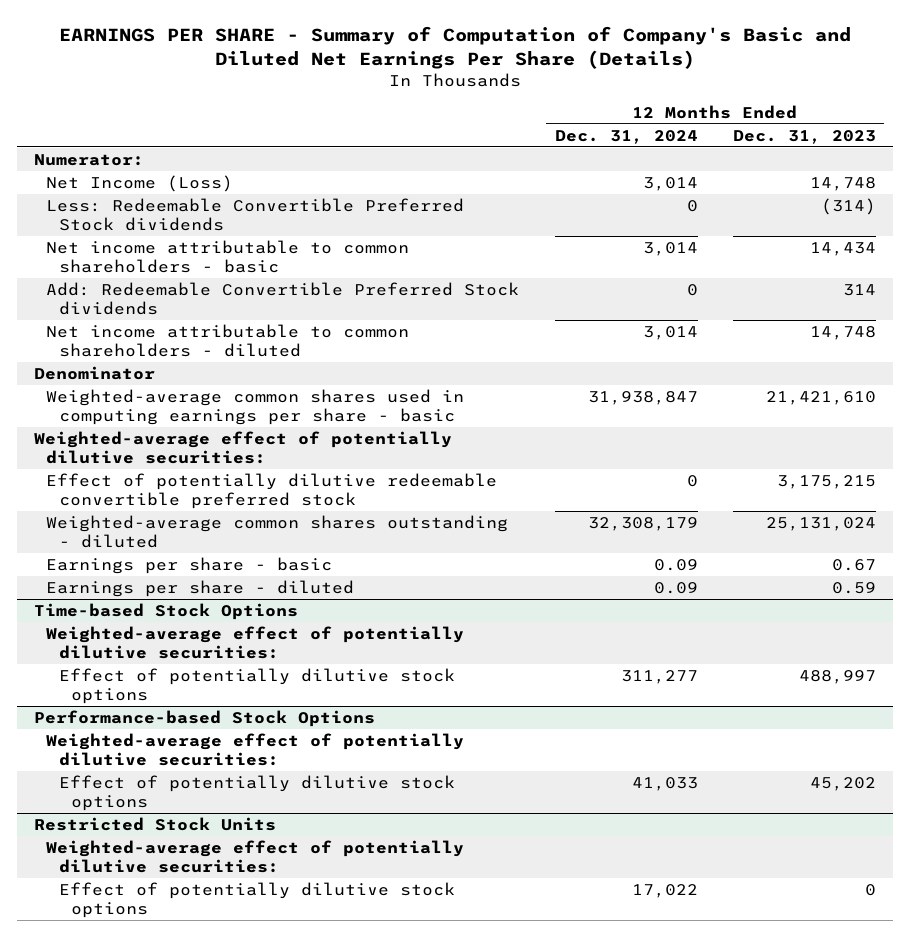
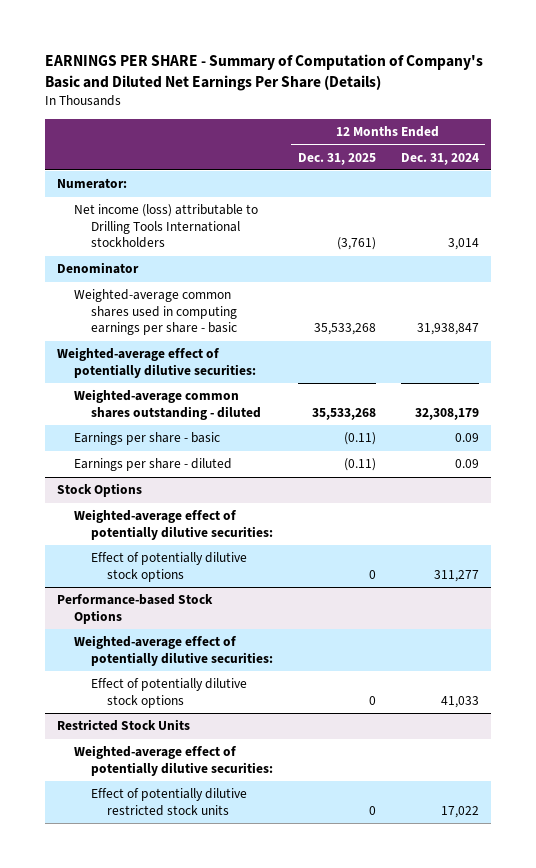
- | 12 Months Ended Dec. 31, 2024 | 12 Months Ended Dec. 31, 2023
+ | 12 Months Ended Dec. 31, 2025 | 12 Months Ended Dec. 31, 2024
- Net Income (Loss) | 3,014 | 14,748
- Less: Redeemable Convertible Preferred Stock dividends | 0 | (314)
- Net income attributable to common shareholders - basic | 3,014 | 14,434
- Add: Redeemable Convertible Preferred Stock dividends | 0 | 314
- Net income attributable to common shareholders - diluted | 3,014 | 14,748
+ Net income (loss) attributable to Drilling Tools International stockholders | (3,761) | 3,014
- Effect of potentially dilutive redeemable convertible preferred stock | 0 | 3,175,215
- Time-based Stock Options
+ Stock Options
@ Restricted Stock Units
- Effect of potentially dilutive stock options | 17,022 | 0
+ Effect of potentially dilutive restricted stock units | 0 | 17,022

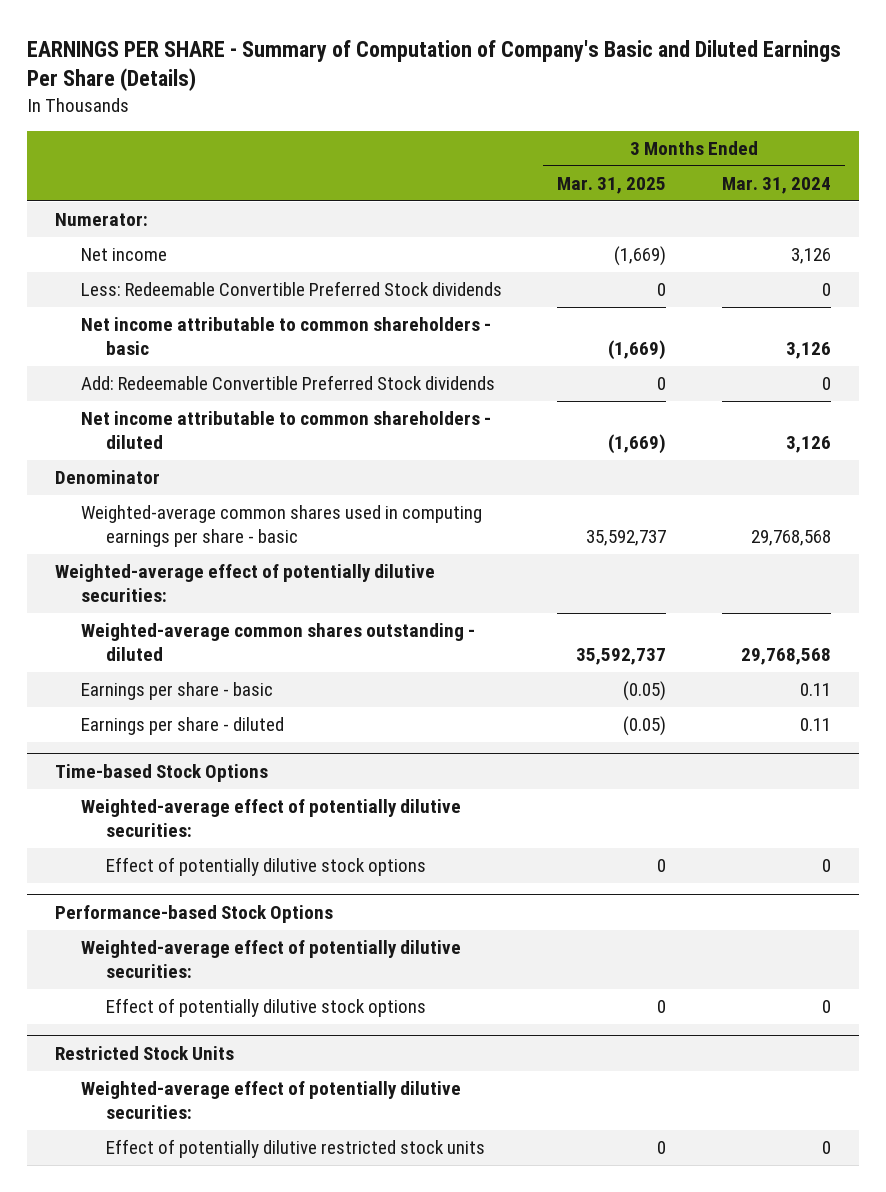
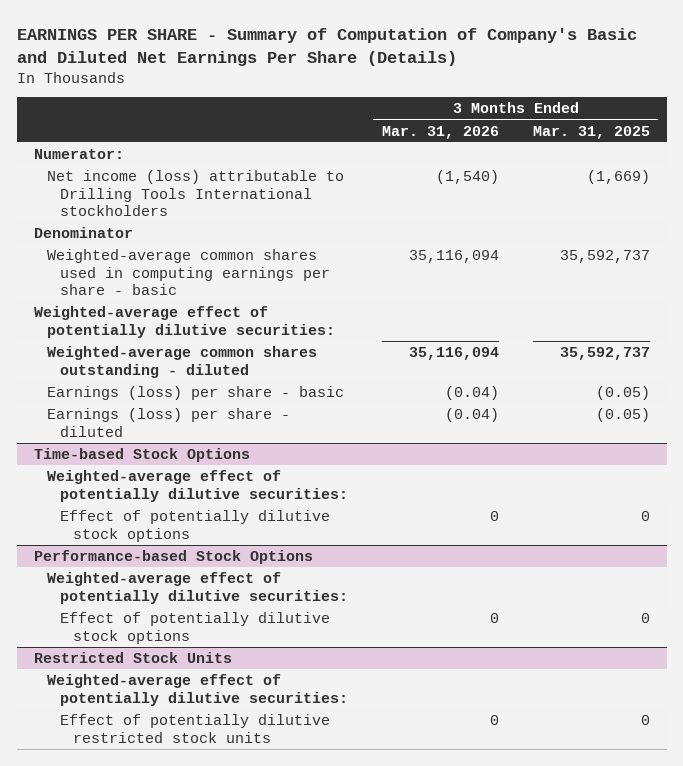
- EARNINGS PER SHARE - Summary of Computation of Company's Basic and Diluted Earnings Per Share (Details)
+ EARNINGS PER SHARE - Summary of Computation of Company's Basic and Diluted Net Earnings Per Share (Details)
- | 3 Months Ended Mar. 31, 2025 | 3 Months Ended Mar. 31, 2024
+ | 3 Months Ended Mar. 31, 2026 | 3 Months Ended Mar. 31, 2025
- Net income | (1,669) | 3,126
- Less: Redeemable Convertible Preferred Stock dividends | 0 | 0
- Net income attributable to common shareholders - basic | (1,669) | 3,126
- Add: Redeemable Convertible Preferred Stock dividends | 0 | 0
- Net income attributable to common shareholders - diluted | (1,669) | 3,126
+ Net income (loss) attributable to Drilling Tools International stockholders | (1,540) | (1,669)
- Earnings per share - basic | (0.05) | 0.11
- Earnings per share - diluted | (0.05) | 0.11
+ Earnings (loss) per share - basic | (0.04) | (0.05)
+ Earnings (loss) per share - diluted | (0.04) | (0.05)

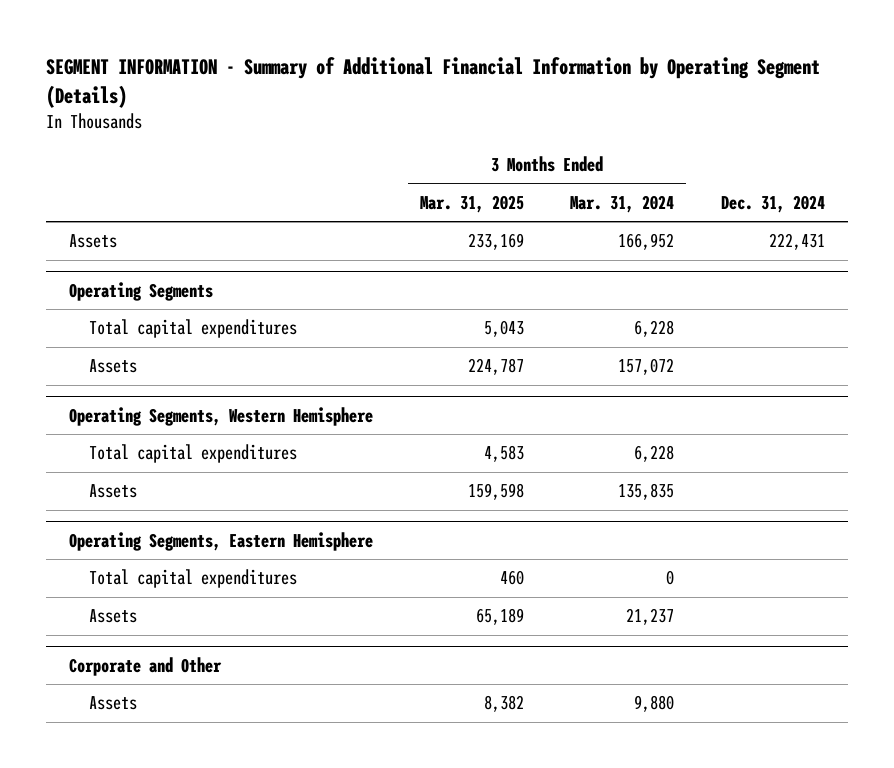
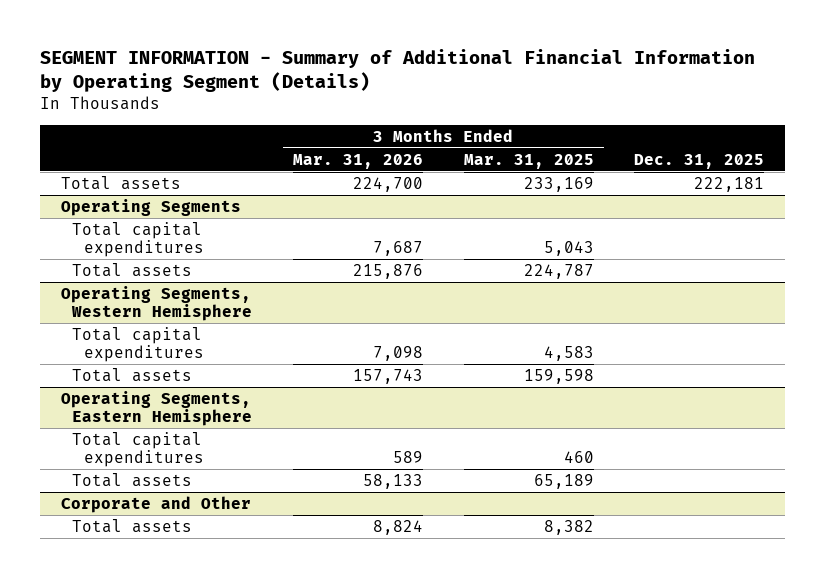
- | 3 Months Ended Mar. 31, 2025 | 3 Months Ended Mar. 31, 2024 | Dec. 31, 2024
+ | 3 Months Ended Mar. 31, 2026 | 3 Months Ended Mar. 31, 2025 | Dec. 31, 2025
- Assets | 233,169 | 166,952 | 222,431
+ Total assets | 224,700 | 233,169 | 222,181
@ Operating Segments
- Assets | 224,787 | 157,072 |
+ Total assets | 215,876 | 224,787 |
@ Operating Segments, Western Hemisphere
- Assets | 159,598 | 135,835 |
+ Total assets | 157,743 | 159,598 |
@ Operating Segments, Eastern Hemisphere
- Assets | 65,189 | 21,237 |
+ Total assets | 58,133 | 65,189 |
@ Corporate and Other
- Assets | 8,382 | 9,880 |
+ Total assets | 8,824 | 8,382 |

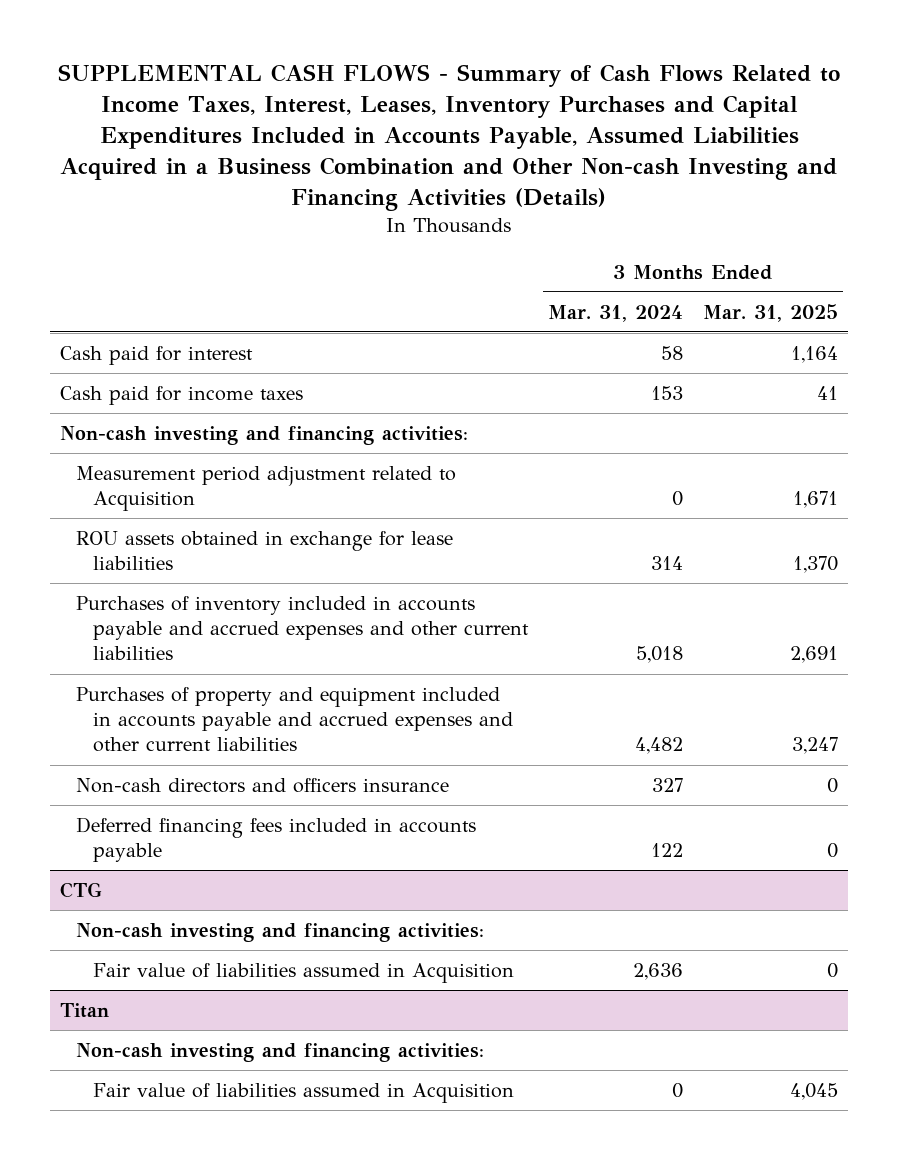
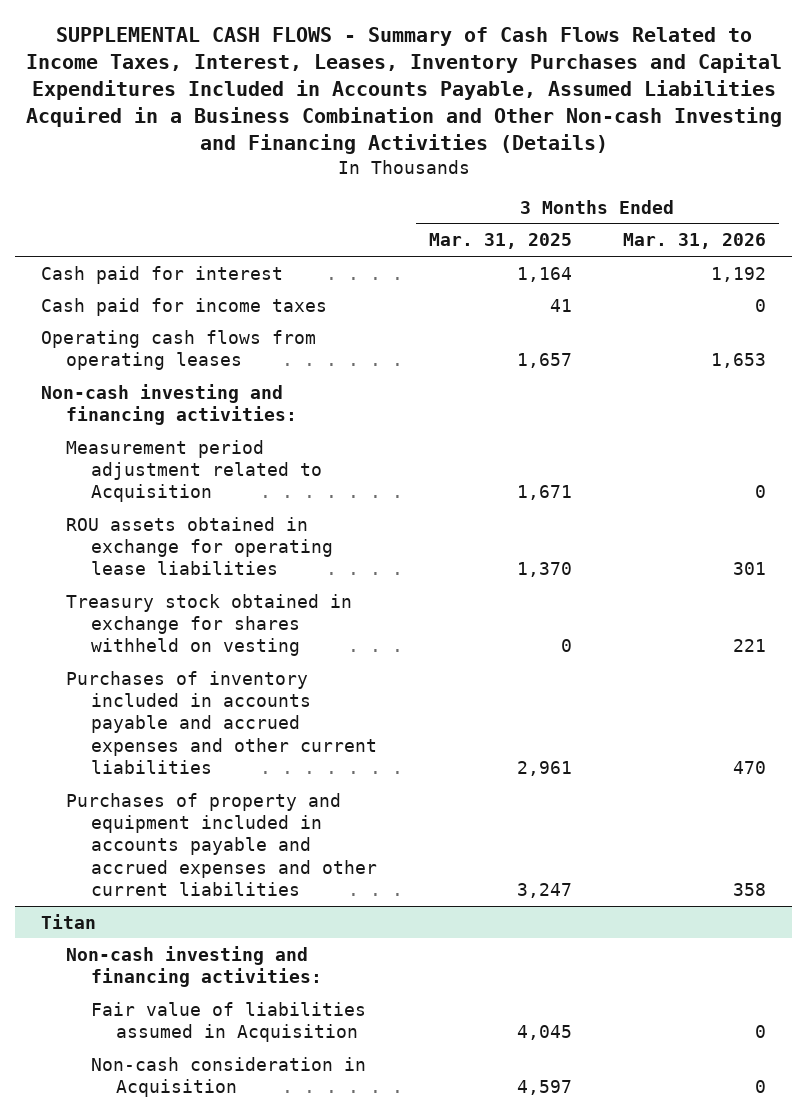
- | 3 Months Ended Mar. 31, 2024 | 3 Months Ended Mar. 31, 2025
+ | 3 Months Ended Mar. 31, 2025 | 3 Months Ended Mar. 31, 2026
+ Operating cash flows from operating leases | 1,657 | 1,653
- ROU assets obtained in exchange for lease liabilities | 314 | 1,370
- Purchases of inventory included in accounts payable and accrued expenses and other current liabilities | 5,018 | 2,691
+ ROU assets obtained in exchange for operating lease liabilities | 1,370 | 301
+ Treasury stock obtained in exchange for shares withheld on vesting | 0 | 221
+ Purchases of inventory included in accounts payable and accrued expenses and other current liabilities | 2,961 | 470
- Non-cash directors and officers insurance | 327 | 0
- Deferred financing fees included in accounts payable | 122 | 0
- CTG
- Non-cash investing and financing activities:
- Fair value of liabilities assumed in Acquisition | 2,636 | 0
@ Titan
+ Non-cash consideration in Acquisition | 4,597 | 0

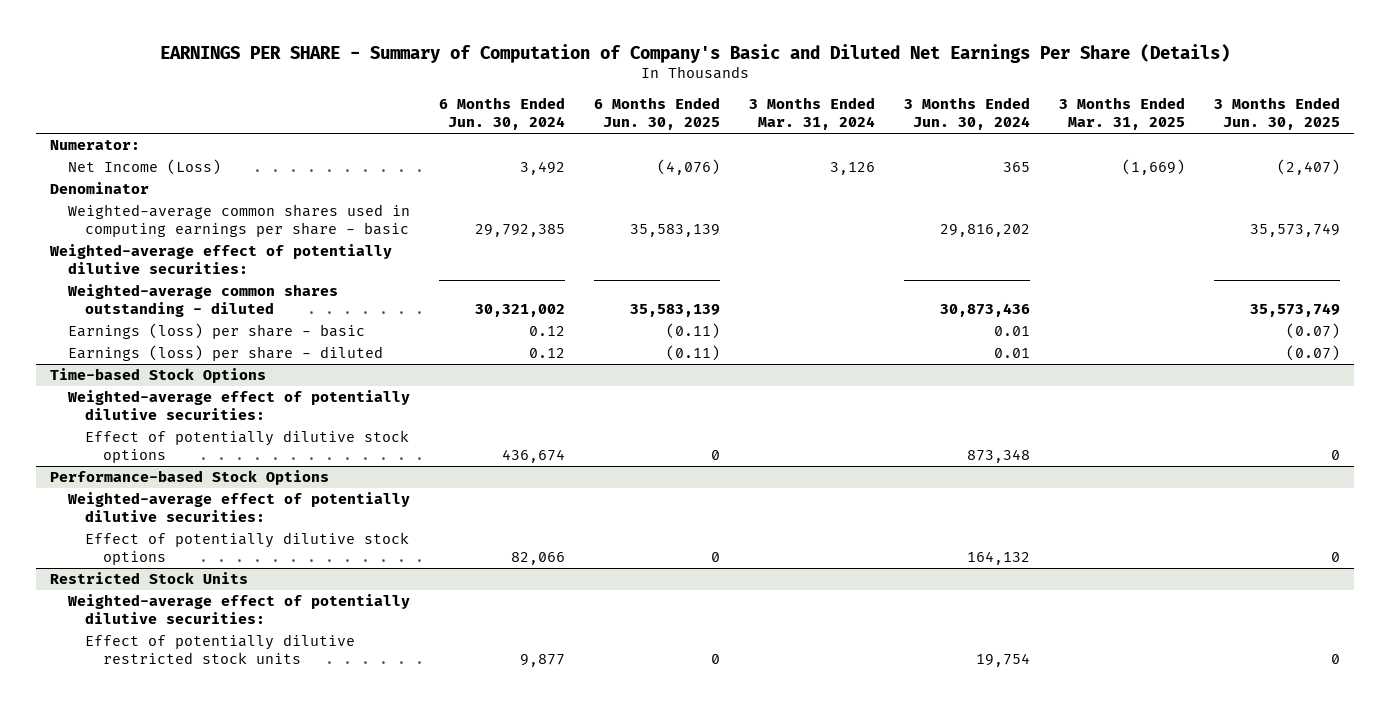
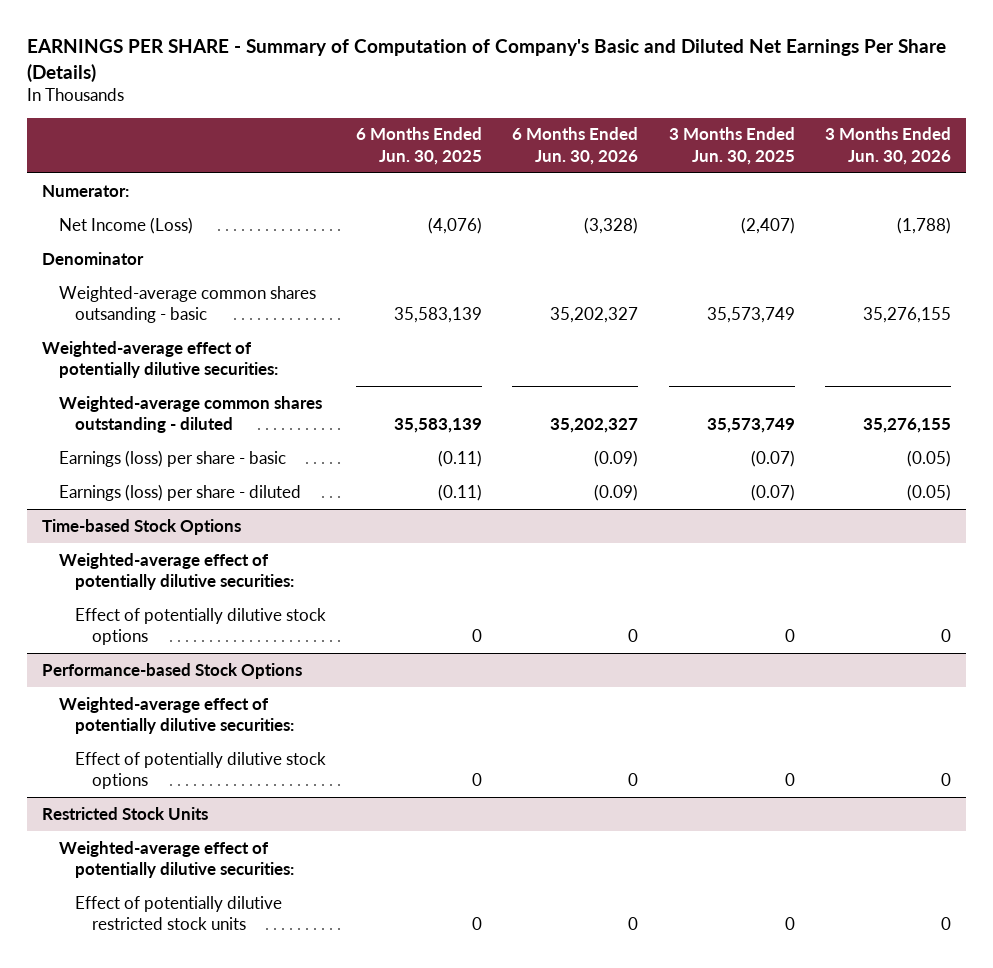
- | 6 Months Ended Jun. 30, 2024 | 6 Months Ended Jun. 30, 2025 | 3 Months Ended Mar. 31, 2024 | 3 Months Ended Jun. 30, 2024 | 3 Months Ended Mar. 31, 2025 | 3 Months Ended Jun. 30, 2025
+ | 6 Months Ended Jun. 30, 2025 | 6 Months Ended Jun. 30, 2026 | 3 Months Ended Jun. 30, 2025 | 3 Months Ended Jun. 30, 2026
- Weighted-average common shares used in computing earnings per share - basic | 29,792,385 | 35,583,139 | | 29,816,202 | | 35,573,749
+ Weighted-average common shares outsanding - basic | 35,583,139 | 35,202,327 | 35,573,749 | 35,276,155

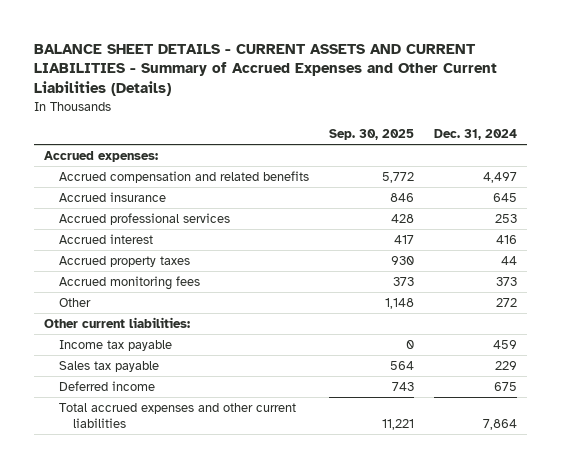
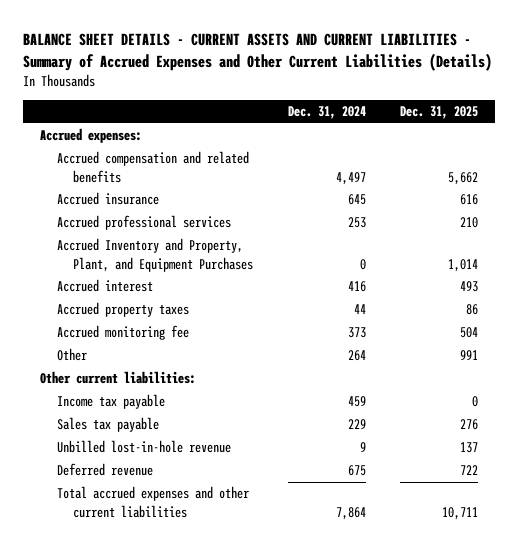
- | Sep. 30, 2025 | Dec. 31, 2024
+ | Dec. 31, 2024 | Dec. 31, 2025
+ Accrued Inventory and Property, Plant, and Equipment Purchases | 0 | 1,014
- Accrued monitoring fees | 373 | 373
- Other | 1,148 | 272
+ Accrued monitoring fee | 373 | 504
+ Other | 264 | 991
- Deferred income | 743 | 675
+ Unbilled lost-in-hole revenue | 9 | 137
+ Deferred revenue | 675 | 722

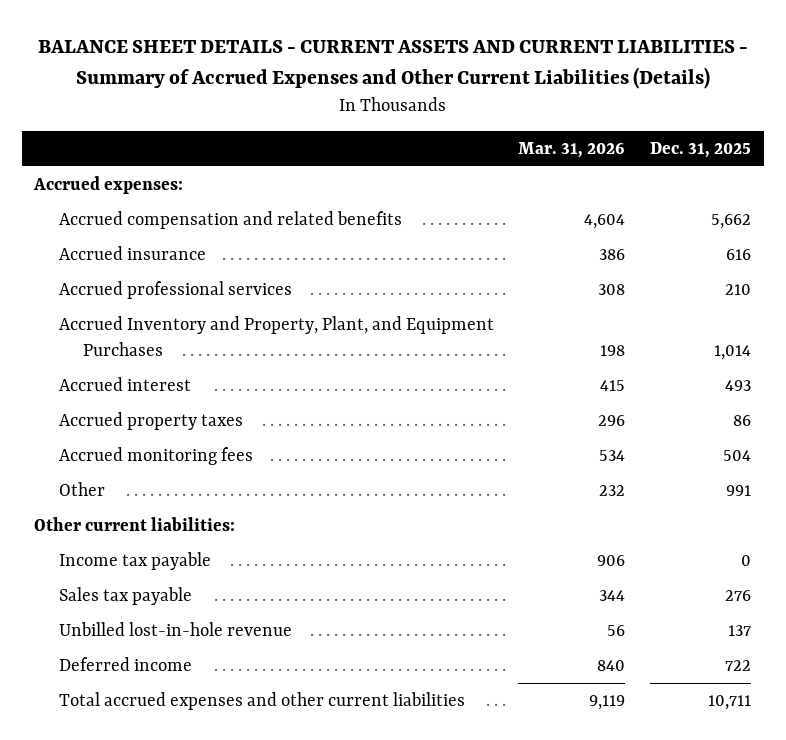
- | Dec. 31, 2024 | Dec. 31, 2025
+ | Mar. 31, 2026 | Dec. 31, 2025
- Accrued monitoring fee | 373 | 504
+ Accrued monitoring fees | 534 | 504
- Deferred revenue | 675 | 722
+ Deferred income | 840 | 722

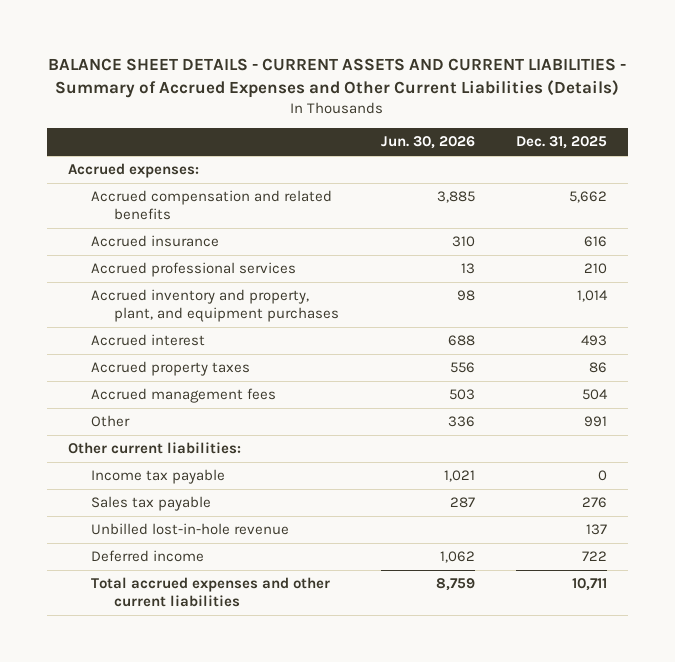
- | Mar. 31, 2026 | Dec. 31, 2025
+ | Jun. 30, 2026 | Dec. 31, 2025
- Accrued Inventory and Property, Plant, and Equipment Purchases | 198 | 1,014
+ Accrued inventory and property, plant, and equipment purchases | 98 | 1,014
- Accrued monitoring fees | 534 | 504
+ Accrued management fees | 503 | 504

